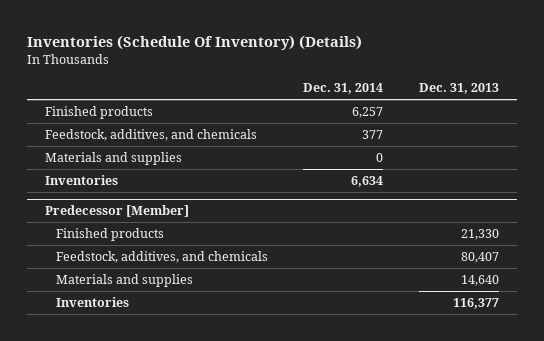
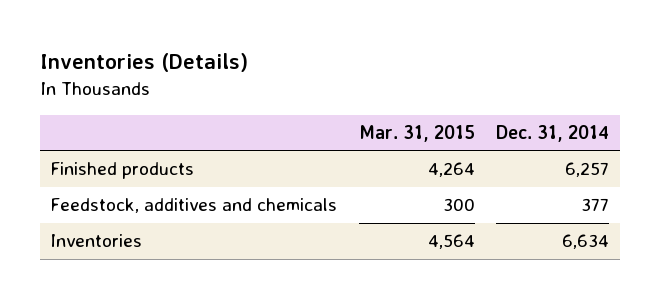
- Inventories (Schedule Of Inventory) (Details)
+ Inventories (Details)
- | Dec. 31, 2014 | Dec. 31, 2013
+ | Mar. 31, 2015 | Dec. 31, 2014
- Feedstock, additives, and chemicals | 377 |
- Materials and supplies | 0 |
+ Feedstock, additives and chemicals | 300 | 377
- Predecessor [Member]
- Finished products | | 21,330
- Feedstock, additives, and chemicals | | 80,407
- Materials and supplies | | 14,640
- Inventories | | 116,377

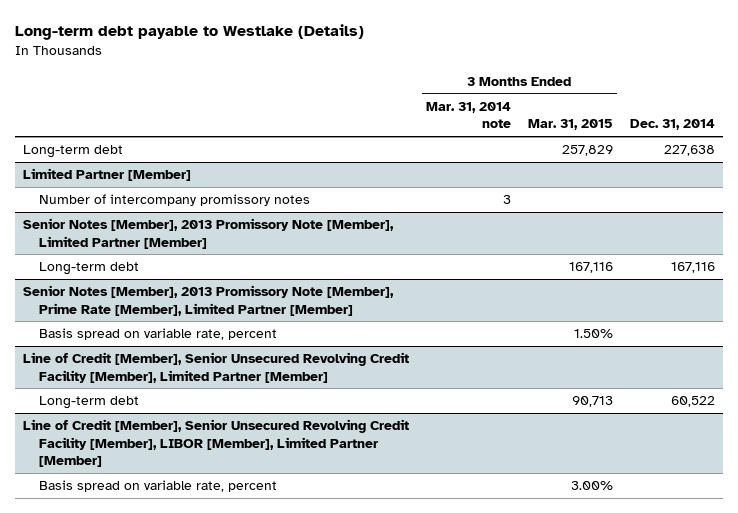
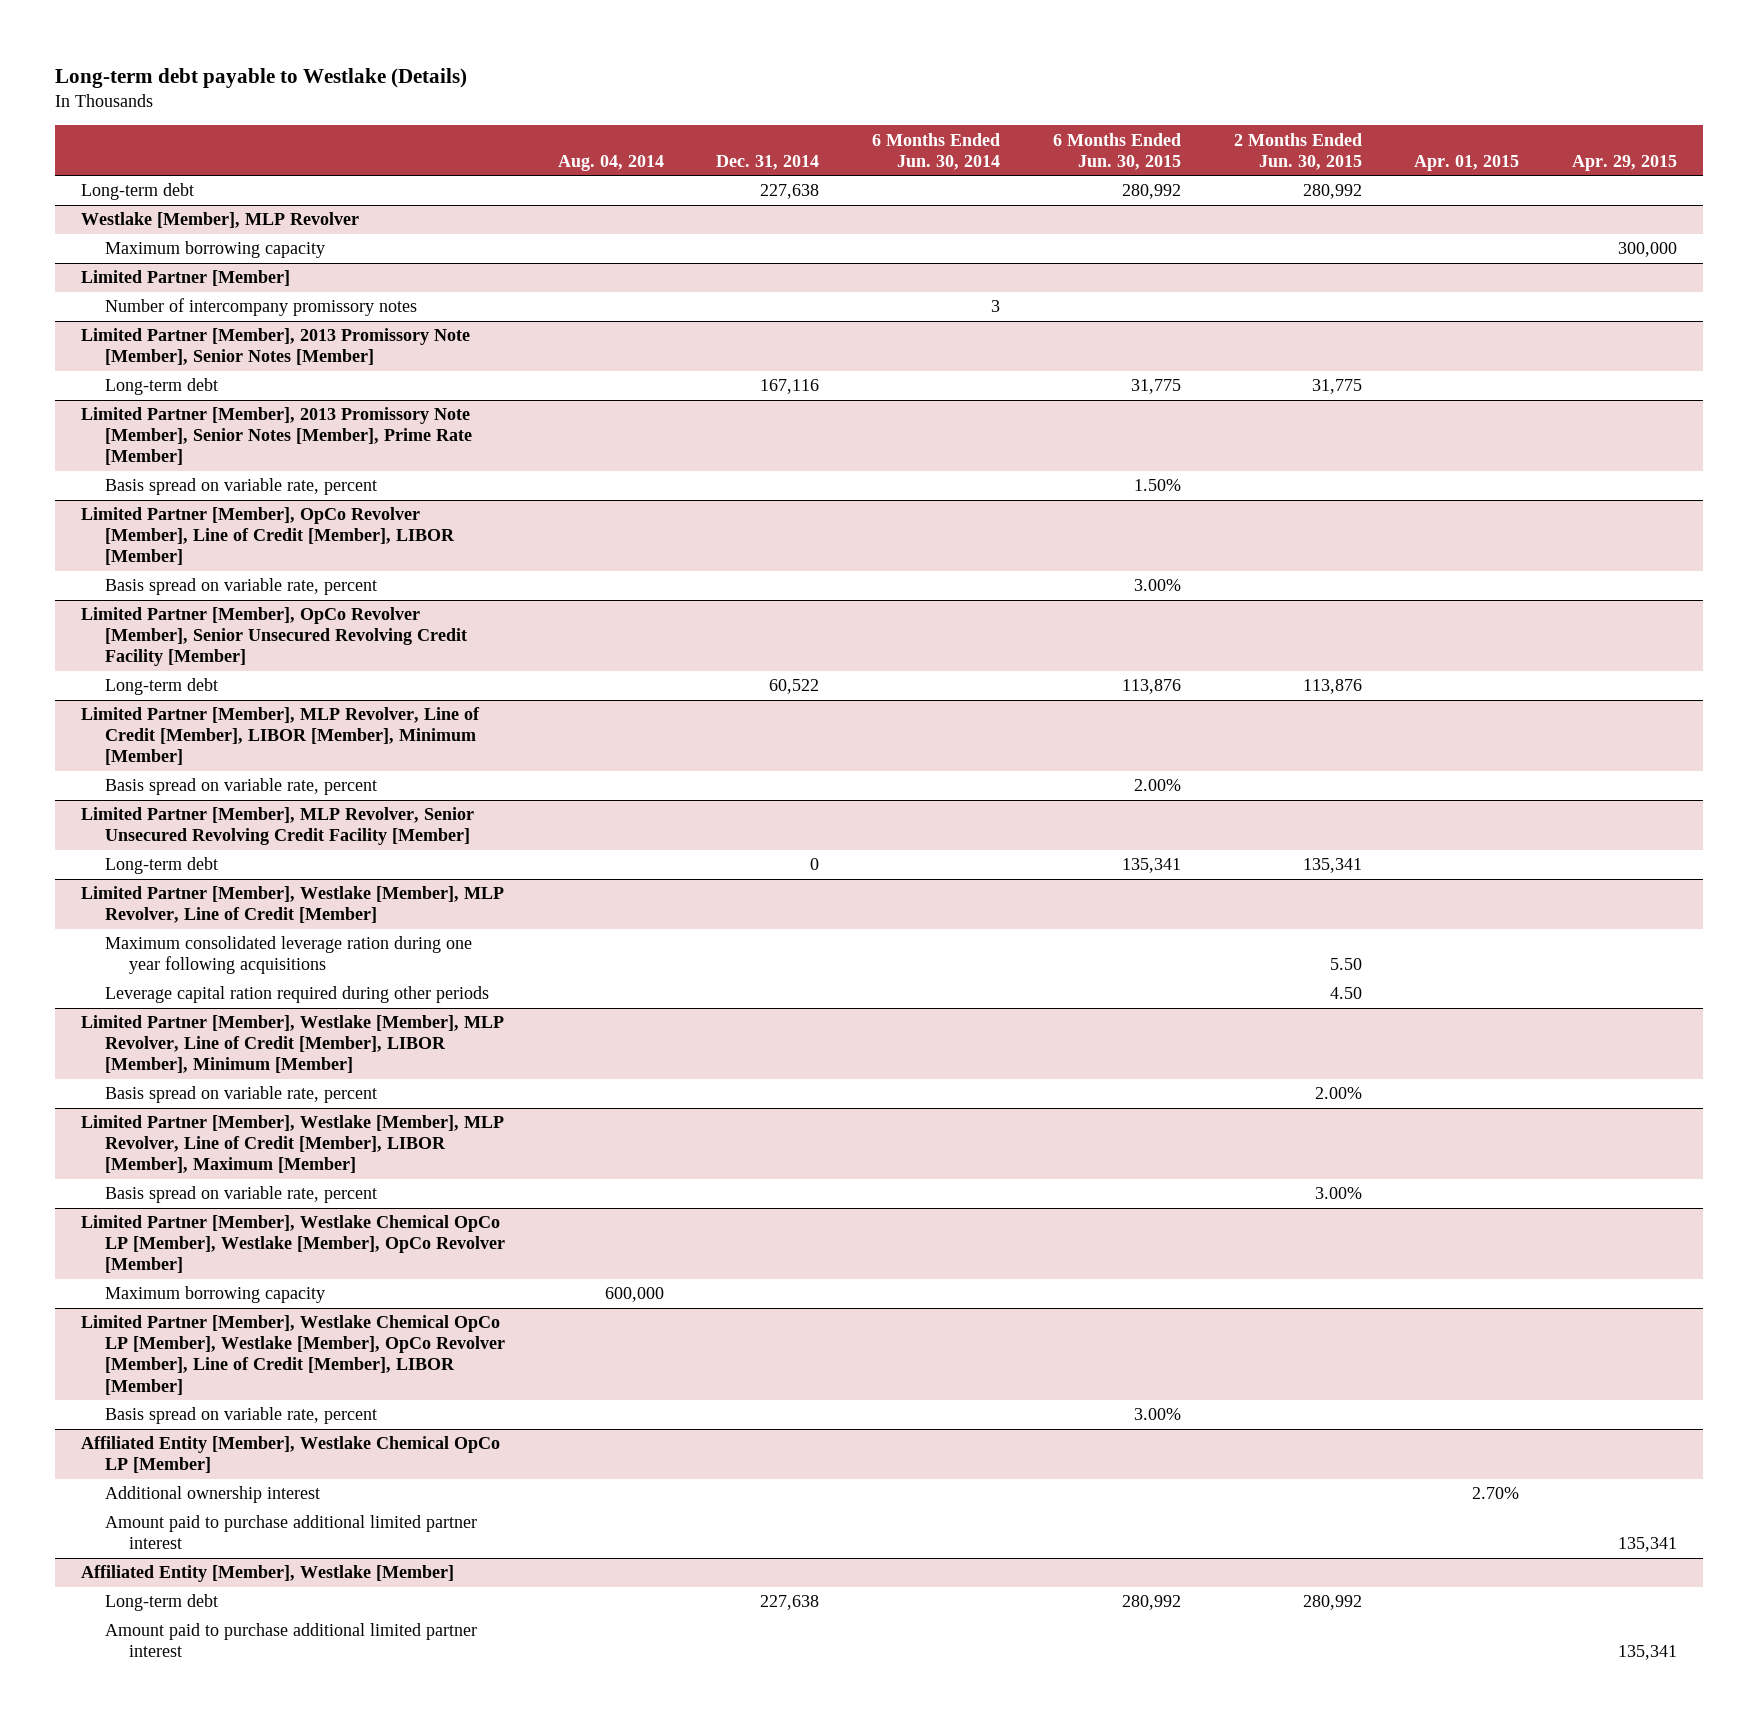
- | 3 Months Ended Mar. 31, 2014 note | 3 Months Ended Mar. 31, 2015 | Dec. 31, 2014
+ | Aug. 04, 2014 | Dec. 31, 2014 | 6 Months Ended Jun. 30, 2014 | 6 Months Ended Jun. 30, 2015 | 2 Months Ended Jun. 30, 2015 | Apr. 01, 2015 | Apr. 29, 2015
+ Westlake [Member], MLP Revolver
+ Maximum borrowing capacity | | | | | | | 300,000
- Senior Notes [Member], 2013 Promissory Note [Member], Limited Partner [Member]
+ Limited Partner [Member], 2013 Promissory Note [Member], Senior Notes [Member]
- Senior Notes [Member], 2013 Promissory Note [Member], Prime Rate [Member], Limited Partner [Member]
+ Limited Partner [Member], 2013 Promissory Note [Member], Senior Notes [Member], Prime Rate [Member]
- Line of Credit [Member], Senior Unsecured Revolving Credit Facility [Member], Limited Partner [Member]
+ Limited Partner [Member], OpCo Revolver [Member], Line of Credit [Member], LIBOR [Member]
+ Basis spread on variable rate, percent | | | | 3.00% | | |
+ Limited Partner [Member], OpCo Revolver [Member], Senior Unsecured Revolving Credit Facility [Member]
- Line of Credit [Member], Senior Unsecured Revolving Credit Facility [Member], LIBOR [Member], Limited Partner [Member]
- Basis spread on variable rate, percent | | 3.00% |
+ Limited Partner [Member], MLP Revolver, Line of Credit [Member], LIBOR [Member], Minimum [Member]
+ Basis spread on variable rate, percent | | | | 2.00% | | |
+ Limited Partner [Member], MLP Revolver, Senior Unsecured Revolving Credit Facility [Member]
+ Long-term debt | | 0 | | 135,341 | 135,341 | |
+ Limited Partner [Member], Westlake [Member], MLP Revolver, Line of Credit [Member]
+ Maximum consolidated leverage ration during one year following acquisitions | | | | | 5.50 | |
+ Leverage capital ration required during other periods | | | | | 4.50 | |
+ Limited Partner [Member], Westlake [Member], MLP Revolver, Line of Credit [Member], LIBOR [Member], Minimum [Member]
+ Basis spread on variable rate, percent | | | | | 2.00% | |
+ Limited Partner [Member], Westlake [Member], MLP Revolver, Line of Credit [Member], LIBOR [Member], Maximum [Member]
+ Basis spread on variable rate, percent | | | | | 3.00% | |
+ Limited Partner [Member], Westlake Chemical OpCo LP [Member], Westlake [Member], OpCo Revolver [Member]
+ Maximum borrowing capacity | 600,000 | | | | | |
+ Limited Partner [Member], Westlake Chemical OpCo LP [Member], Westlake [Member], OpCo Revolver [Member], Line of Credit [Member], LIBOR [Member]
+ Basis spread on variable rate, percent | | | | 3.00% | | |
+ Affiliated Entity [Member], Westlake Chemical OpCo LP [Member]
+ Additional ownership interest | | | | | | 2.70% |
+ Amount paid to purchase additional limited partner interest | | | | | | | 135,341
+ Affiliated Entity [Member], Westlake [Member]
+ Long-term debt | | 227,638 | | 280,992 | 280,992 | |
+ Amount paid to purchase additional limited partner interest | | | | | | | 135,341

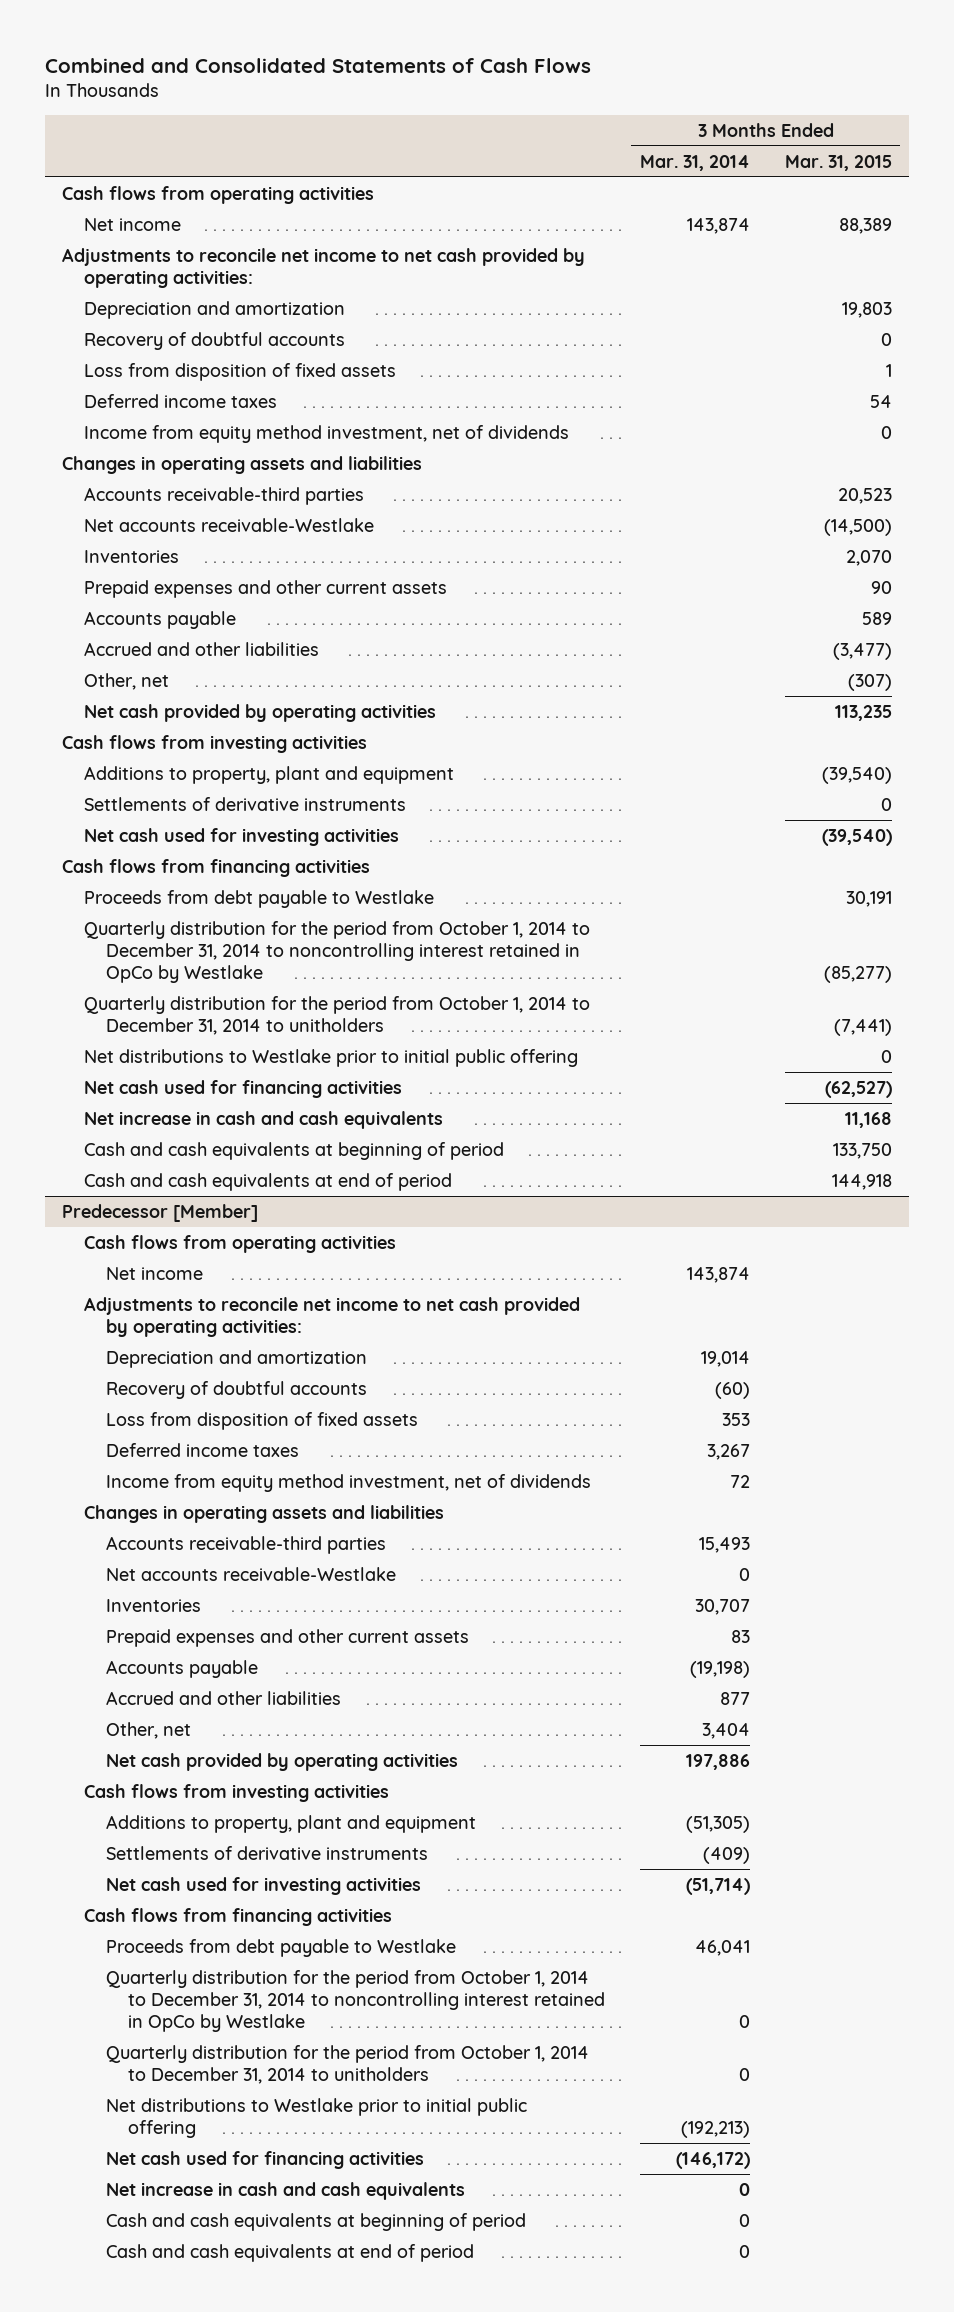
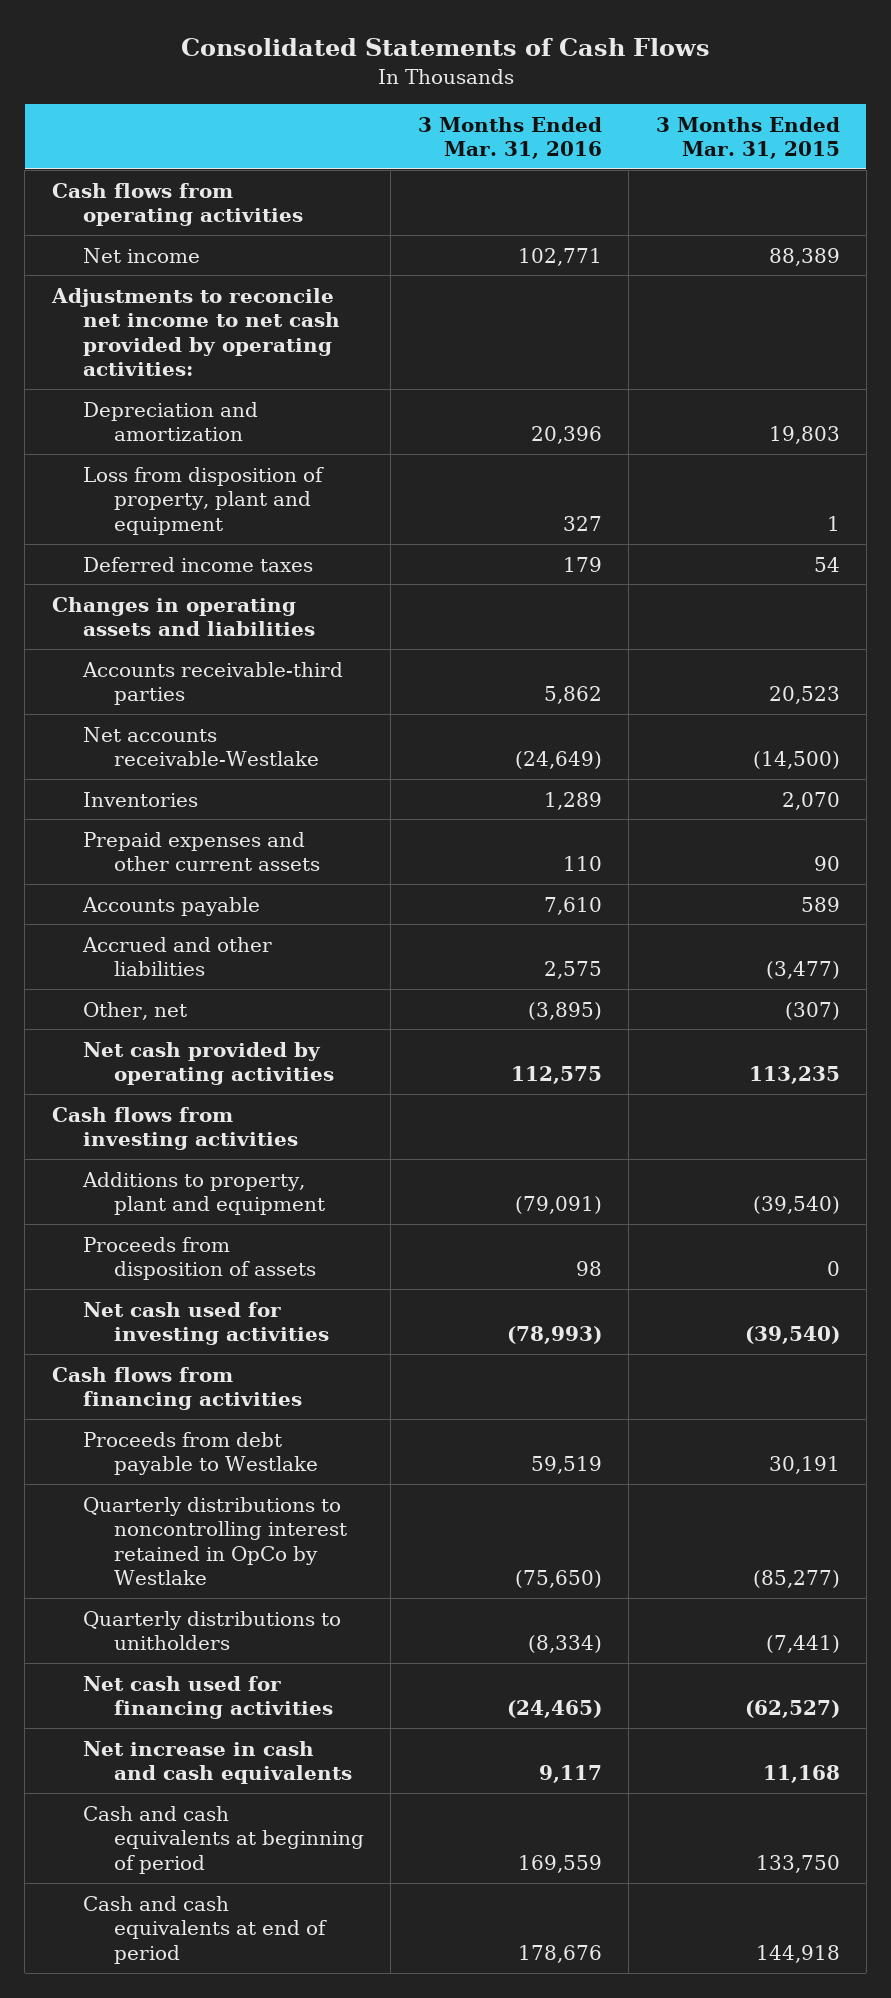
- Combined and Consolidated Statements of Cash Flows
+ Consolidated Statements of Cash Flows
- | 3 Months Ended Mar. 31, 2014 | 3 Months Ended Mar. 31, 2015
+ | 3 Months Ended Mar. 31, 2016 | 3 Months Ended Mar. 31, 2015
- Recovery of doubtful accounts | | 0
- Loss from disposition of fixed assets | | 1
+ Loss from disposition of property, plant and equipment | 327 | 1
- Income from equity method investment, net of dividends | | 0
- Settlements of derivative instruments | | 0
+ Proceeds from disposition of assets | 98 | 0
- Quarterly distribution for the period from October 1, 2014 to December 31, 2014 to noncontrolling interest retained in OpCo by Westlake | | (85,277)
- Quarterly distribution for the period from October 1, 2014 to December 31, 2014 to unitholders | | (7,441)
- Net distributions to Westlake prior to initial public offering | | 0
+ Quarterly distributions to noncontrolling interest retained in OpCo by Westlake | (75,650) | (85,277)
+ Quarterly distributions to unitholders | (8,334) | (7,441)
- Predecessor [Member]
- Cash flows from operating activities
- Net income | 143,874 |
- Adjustments to reconcile net income to net cash provided by operating activities:
- Depreciation and amortization | 19,014 |
- Recovery of doubtful accounts | (60) |
- Loss from disposition of fixed assets | 353 |
- Deferred income taxes | 3,267 |
- Income from equity method investment, net of dividends | 72 |
- Changes in operating assets and liabilities
- Accounts receivable-third parties | 15,493 |
- Net accounts receivable-Westlake | 0 |
- Inventories | 30,707 |
- Prepaid expenses and other current assets | 83 |
- Accounts payable | (19,198) |
- Accrued and other liabilities | 877 |
- Other, net | 3,404 |
- Net cash provided by operating activities | 197,886 |
- Cash flows from investing activities
- Additions to property, plant and equipment | (51,305) |
- Settlements of derivative instruments | (409) |
- Net cash used for investing activities | (51,714) |
- Cash flows from financing activities
- Proceeds from debt payable to Westlake | 46,041 |
- Quarterly distribution for the period from October 1, 2014 to December 31, 2014 to noncontrolling interest retained in OpCo by Westlake | 0 |
- Quarterly distribution for the period from October 1, 2014 to December 31, 2014 to unitholders | 0 |
- Net distributions to Westlake prior to initial public offering | (192,213) |
- Net cash used for financing activities | (146,172) |
- Net increase in cash and cash equivalents | 0 |
- Cash and cash equivalents at beginning of period | 0 |
- Cash and cash equivalents at end of period | 0 |

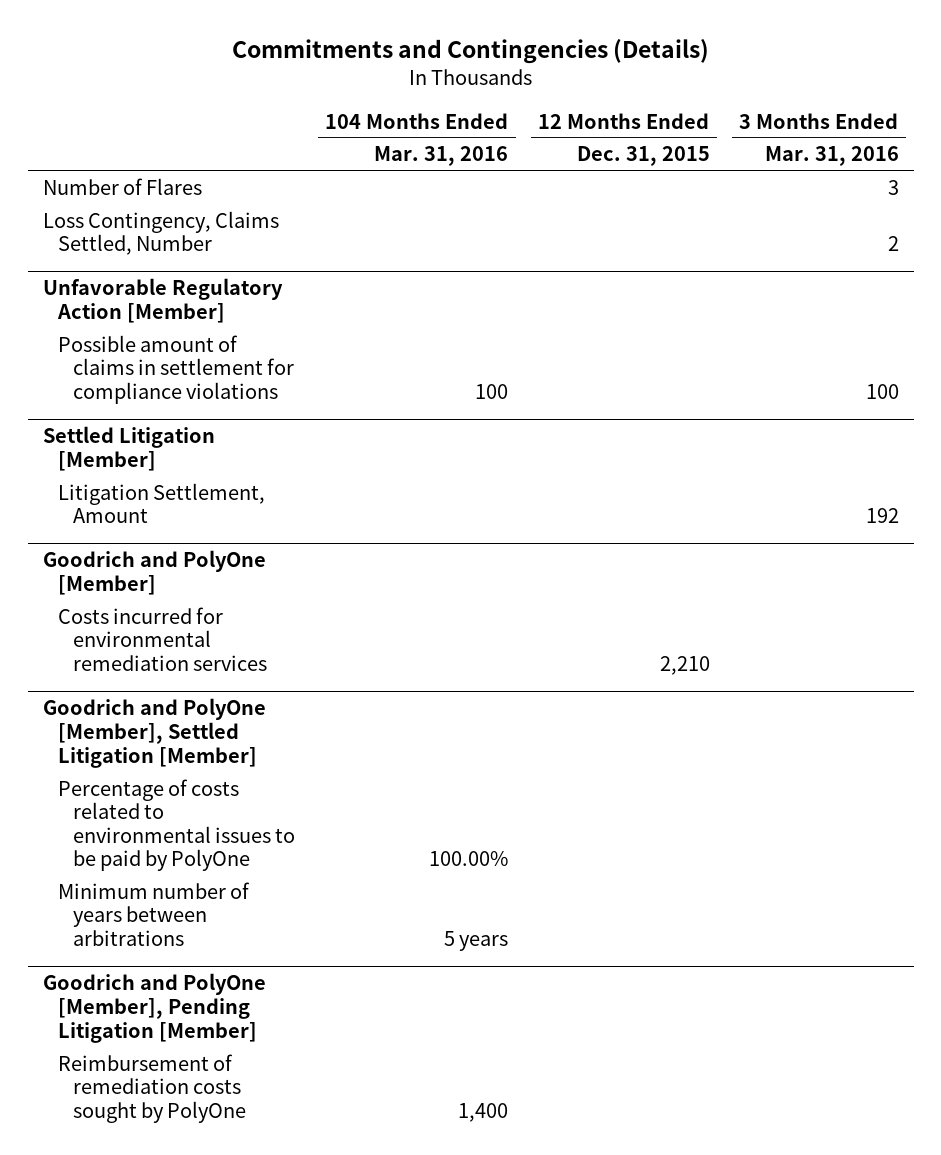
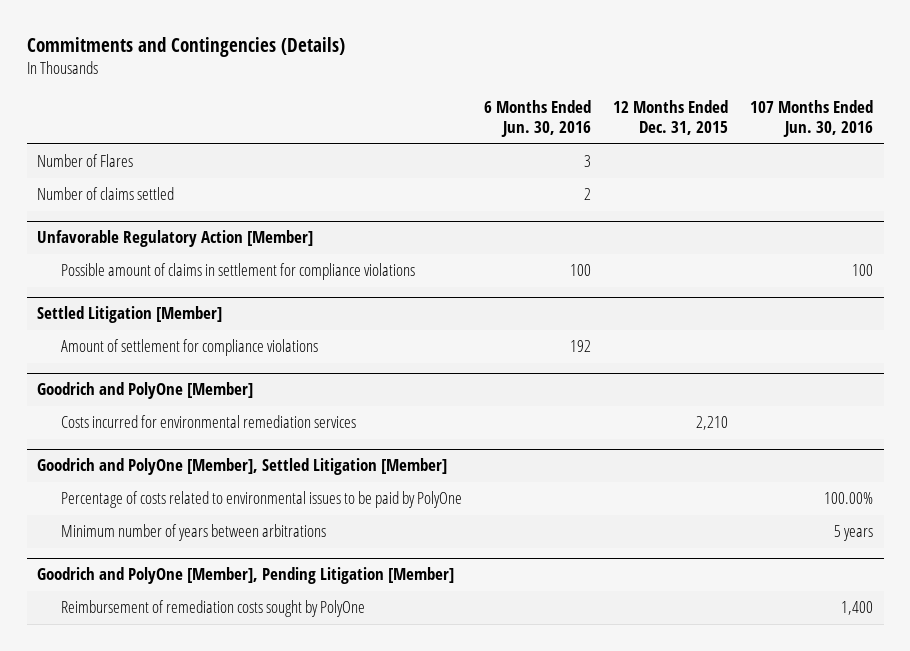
- | 104 Months Ended Mar. 31, 2016 | 12 Months Ended Dec. 31, 2015 | 3 Months Ended Mar. 31, 2016
+ | 6 Months Ended Jun. 30, 2016 | 12 Months Ended Dec. 31, 2015 | 107 Months Ended Jun. 30, 2016
- Loss Contingency, Claims Settled, Number | | | 2
+ Number of claims settled | 2 | |
@ Settled Litigation [Member]
- Litigation Settlement, Amount | | | 192
+ Amount of settlement for compliance violations | 192 | |

